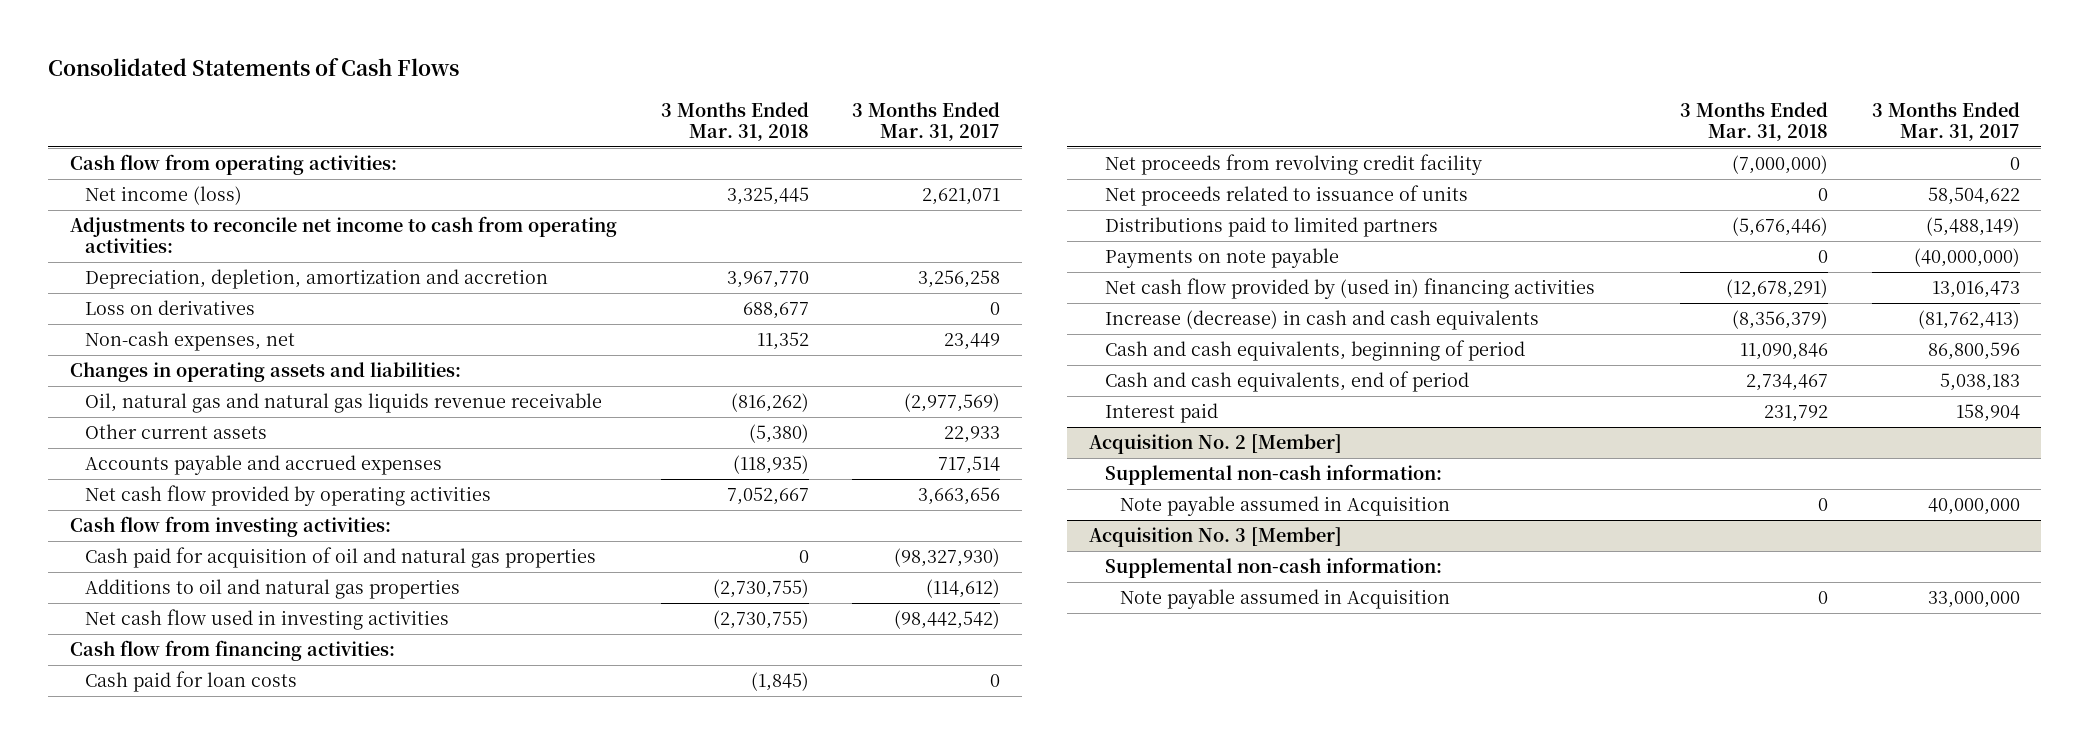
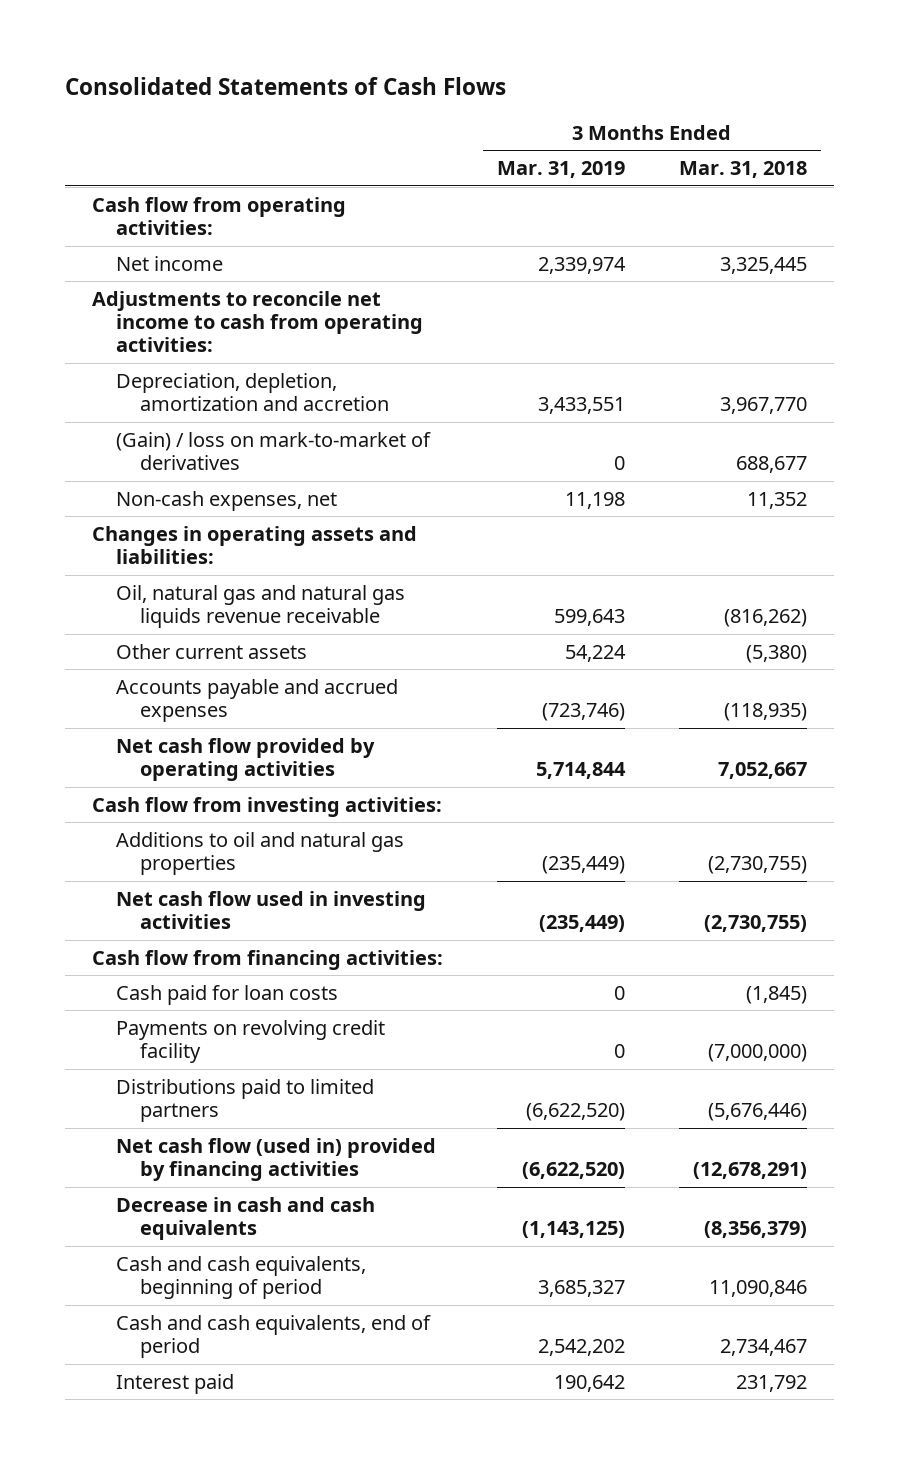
- | 3 Months Ended Mar. 31, 2018 | 3 Months Ended Mar. 31, 2017
+ | 3 Months Ended Mar. 31, 2019 | 3 Months Ended Mar. 31, 2018
- Net income (loss) | 3,325,445 | 2,621,071
+ Net income | 2,339,974 | 3,325,445
- Loss on derivatives | 688,677 | 0
+ (Gain) / loss on mark-to-market of derivatives | 0 | 688,677
- Cash paid for acquisition of oil and natural gas properties | 0 | (98,327,930)
- Net proceeds from revolving credit facility | (7,000,000) | 0
- Net proceeds related to issuance of units | 0 | 58,504,622
+ Payments on revolving credit facility | 0 | (7,000,000)
- Payments on note payable | 0 | (40,000,000)
- Net cash flow provided by (used in) financing activities | (12,678,291) | 13,016,473
- Increase (decrease) in cash and cash equivalents | (8,356,379) | (81,762,413)
+ Net cash flow (used in) provided by financing activities | (6,622,520) | (12,678,291)
+ Decrease in cash and cash equivalents | (1,143,125) | (8,356,379)
- Acquisition No. 2 [Member]
- Supplemental non-cash information:
- Note payable assumed in Acquisition | 0 | 40,000,000
- Acquisition No. 3 [Member]
- Supplemental non-cash information:
- Note payable assumed in Acquisition | 0 | 33,000,000

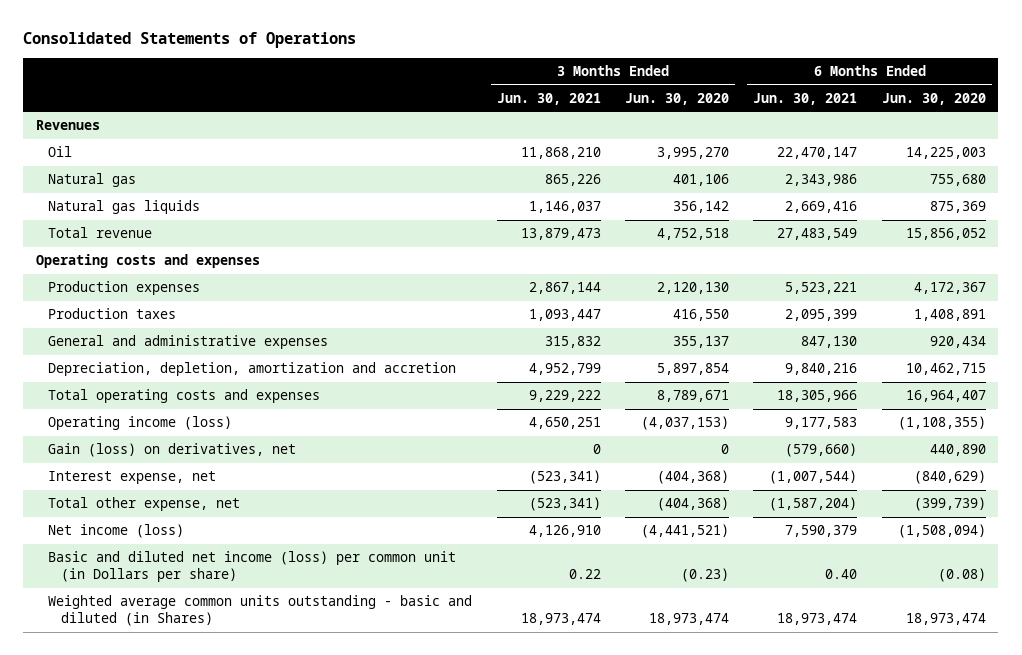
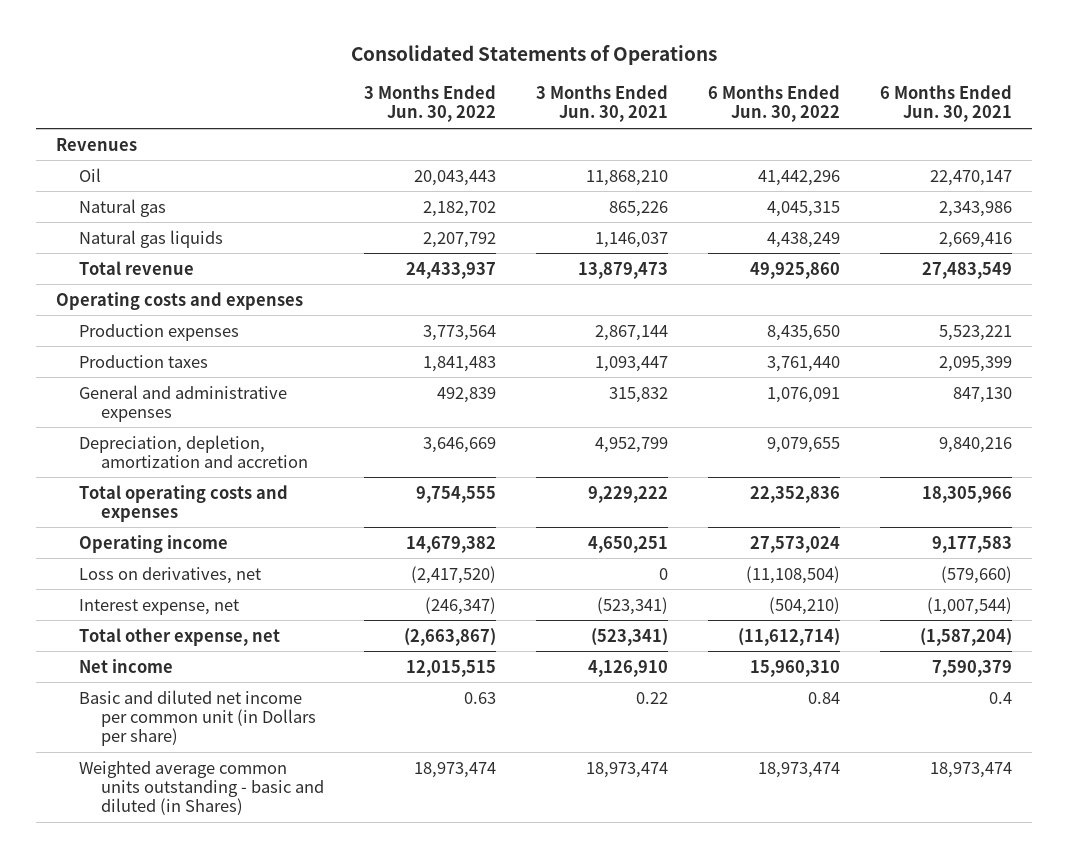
- | 3 Months Ended Jun. 30, 2021 | 3 Months Ended Jun. 30, 2020 | 6 Months Ended Jun. 30, 2021 | 6 Months Ended Jun. 30, 2020
+ | 3 Months Ended Jun. 30, 2022 | 3 Months Ended Jun. 30, 2021 | 6 Months Ended Jun. 30, 2022 | 6 Months Ended Jun. 30, 2021
- Operating income (loss) | 4,650,251 | (4,037,153) | 9,177,583 | (1,108,355)
- Gain (loss) on derivatives, net | 0 | 0 | (579,660) | 440,890
+ Operating income | 14,679,382 | 4,650,251 | 27,573,024 | 9,177,583
+ Loss on derivatives, net | (2,417,520) | 0 | (11,108,504) | (579,660)
- Net income (loss) | 4,126,910 | (4,441,521) | 7,590,379 | (1,508,094)
- Basic and diluted net income (loss) per common unit (in Dollars per share) | 0.22 | (0.23) | 0.40 | (0.08)
+ Net income | 12,015,515 | 4,126,910 | 15,960,310 | 7,590,379
+ Basic and diluted net income per common unit (in Dollars per share) | 0.63 | 0.22 | 0.84 | 0.4

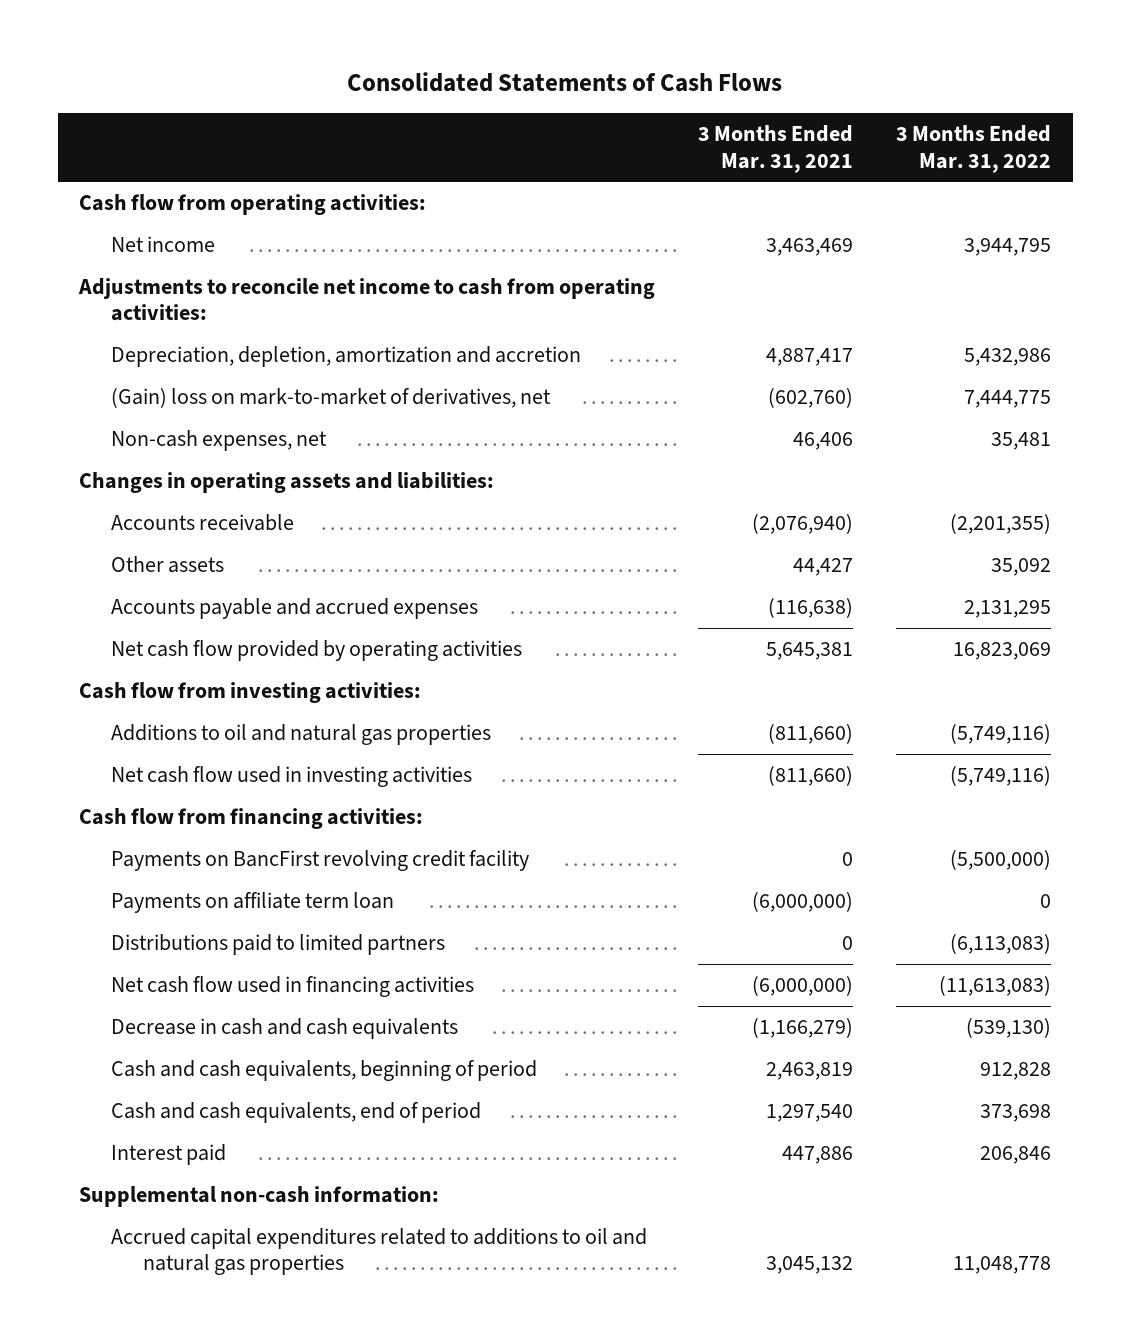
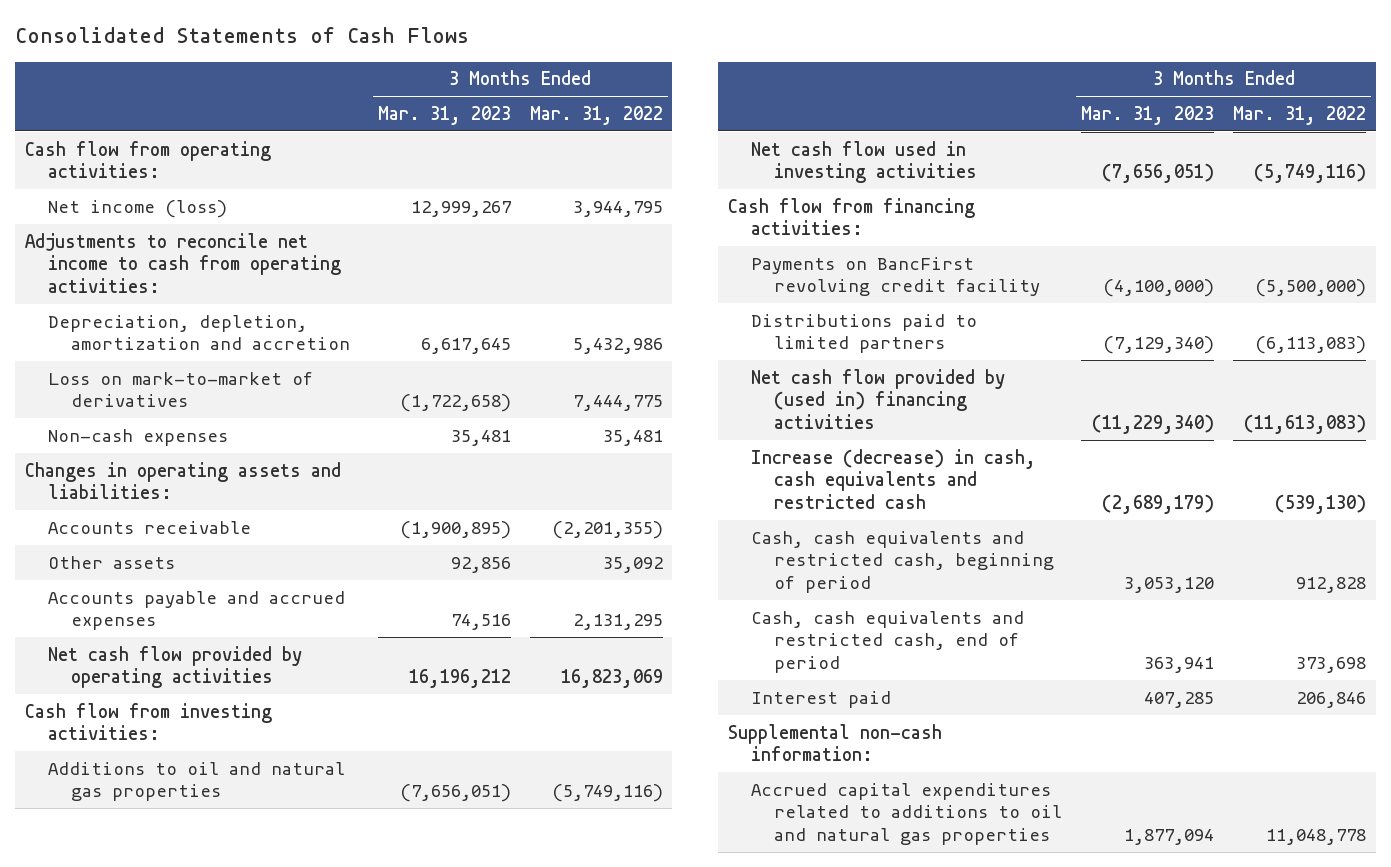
- | 3 Months Ended Mar. 31, 2021 | 3 Months Ended Mar. 31, 2022
+ | 3 Months Ended Mar. 31, 2023 | 3 Months Ended Mar. 31, 2022
- Net income | 3,463,469 | 3,944,795
+ Net income (loss) | 12,999,267 | 3,944,795
- (Gain) loss on mark-to-market of derivatives, net | (602,760) | 7,444,775
- Non-cash expenses, net | 46,406 | 35,481
+ Loss on mark-to-market of derivatives | (1,722,658) | 7,444,775
+ Non-cash expenses | 35,481 | 35,481
- Payments on affiliate term loan | (6,000,000) | 0
- Net cash flow used in financing activities | (6,000,000) | (11,613,083)
- Decrease in cash and cash equivalents | (1,166,279) | (539,130)
- Cash and cash equivalents, beginning of period | 2,463,819 | 912,828
- Cash and cash equivalents, end of period | 1,297,540 | 373,698
+ Net cash flow provided by (used in) financing activities | (11,229,340) | (11,613,083)
+ Increase (decrease) in cash, cash equivalents and restricted cash | (2,689,179) | (539,130)
+ Cash, cash equivalents and restricted cash, beginning of period | 3,053,120 | 912,828
+ Cash, cash equivalents and restricted cash, end of period | 363,941 | 373,698

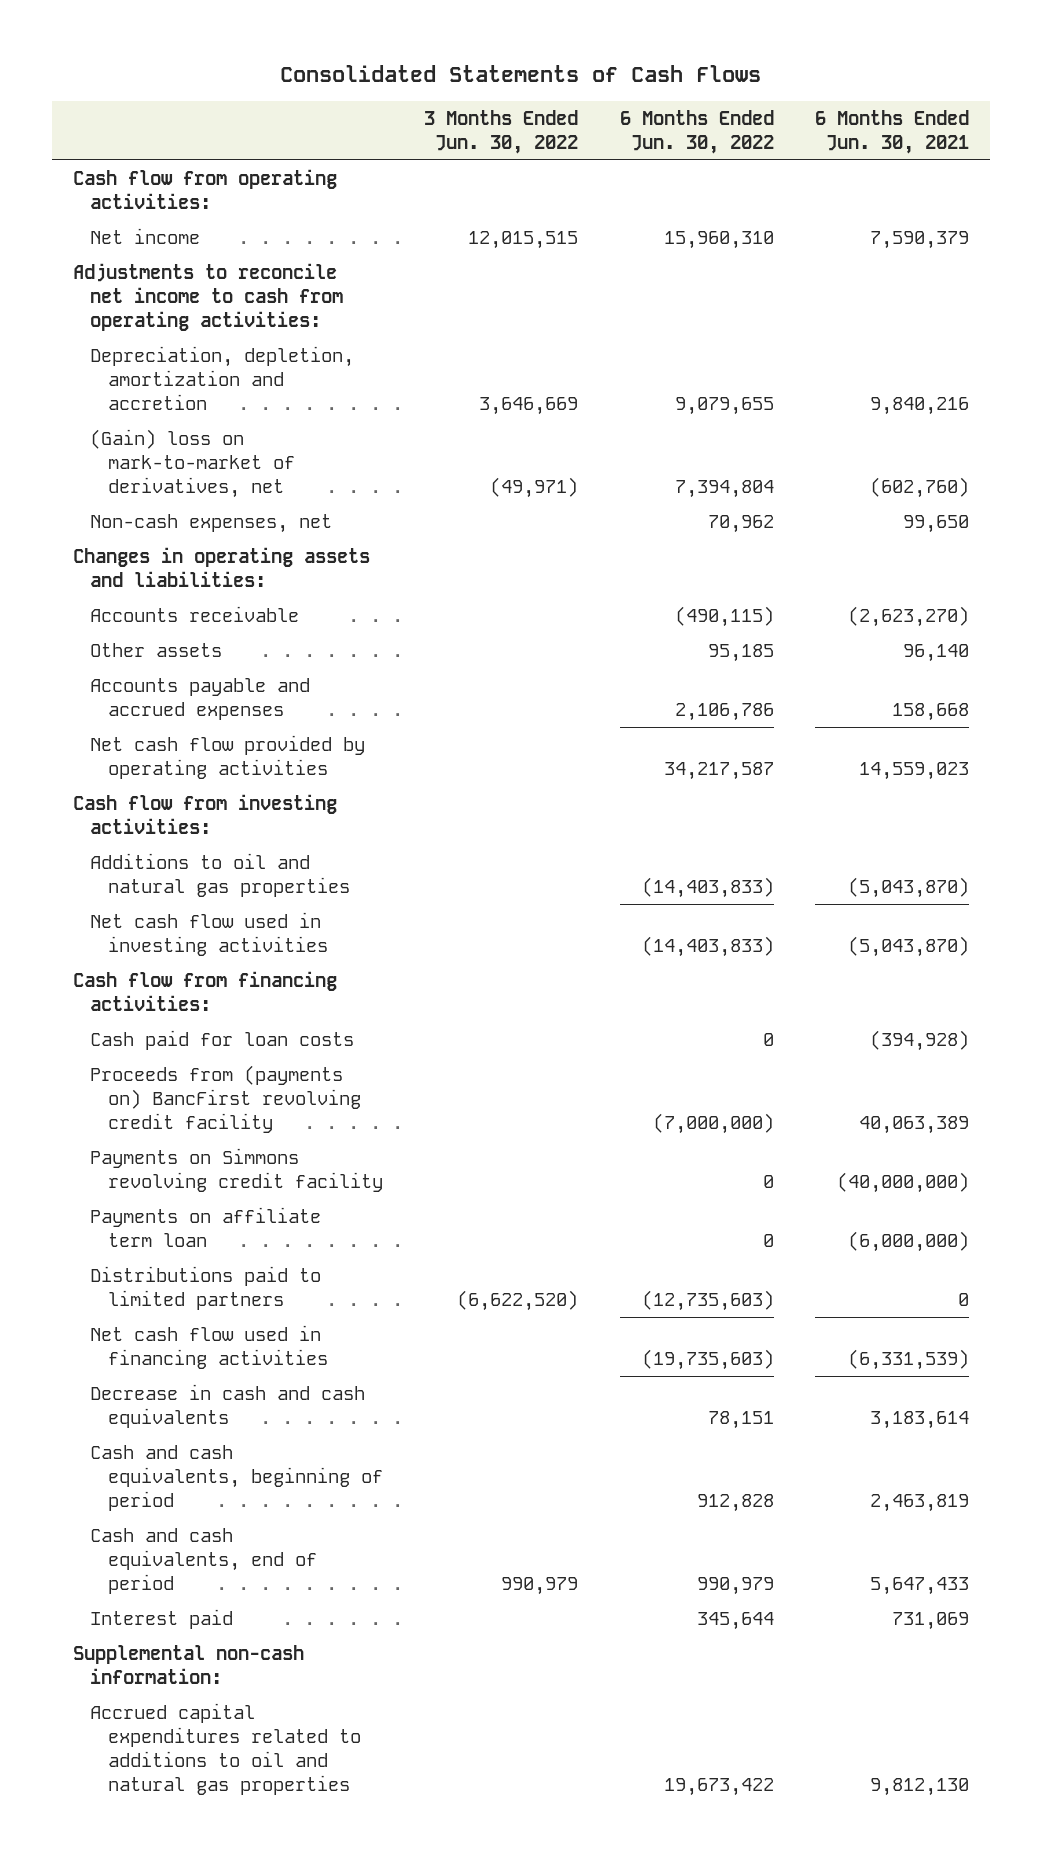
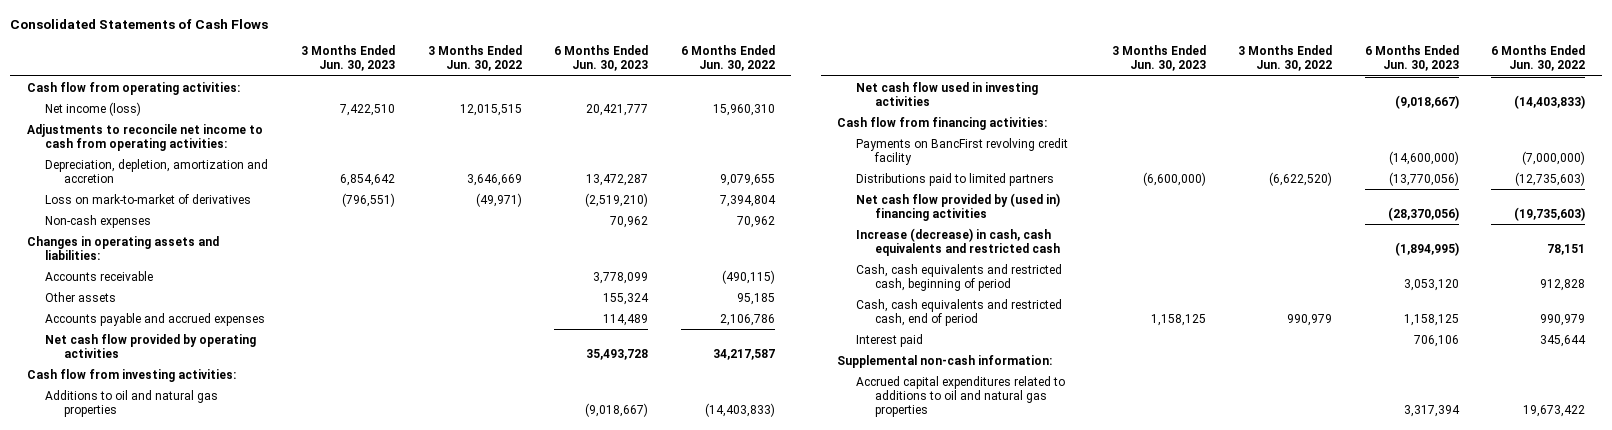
- | 3 Months Ended Jun. 30, 2022 | 6 Months Ended Jun. 30, 2022 | 6 Months Ended Jun. 30, 2021
+ | 3 Months Ended Jun. 30, 2023 | 3 Months Ended Jun. 30, 2022 | 6 Months Ended Jun. 30, 2023 | 6 Months Ended Jun. 30, 2022
- Net income | 12,015,515 | 15,960,310 | 7,590,379
+ Net income (loss) | 7,422,510 | 12,015,515 | 20,421,777 | 15,960,310
- (Gain) loss on mark-to-market of derivatives, net | (49,971) | 7,394,804 | (602,760)
- Non-cash expenses, net | | 70,962 | 99,650
+ Loss on mark-to-market of derivatives | (796,551) | (49,971) | (2,519,210) | 7,394,804
+ Non-cash expenses | | | 70,962 | 70,962
- Cash paid for loan costs | | 0 | (394,928)
- Proceeds from (payments on) BancFirst revolving credit facility | | (7,000,000) | 40,063,389
- Payments on Simmons revolving credit facility | | 0 | (40,000,000)
- Payments on affiliate term loan | | 0 | (6,000,000)
+ Payments on BancFirst revolving credit facility | | | (14,600,000) | (7,000,000)
- Net cash flow used in financing activities | | (19,735,603) | (6,331,539)
- Decrease in cash and cash equivalents | | 78,151 | 3,183,614
- Cash and cash equivalents, beginning of period | | 912,828 | 2,463,819
- Cash and cash equivalents, end of period | 990,979 | 990,979 | 5,647,433
+ Net cash flow provided by (used in) financing activities | | | (28,370,056) | (19,735,603)
+ Increase (decrease) in cash, cash equivalents and restricted cash | | | (1,894,995) | 78,151
+ Cash, cash equivalents and restricted cash, beginning of period | | | 3,053,120 | 912,828
+ Cash, cash equivalents and restricted cash, end of period | 1,158,125 | 990,979 | 1,158,125 | 990,979

